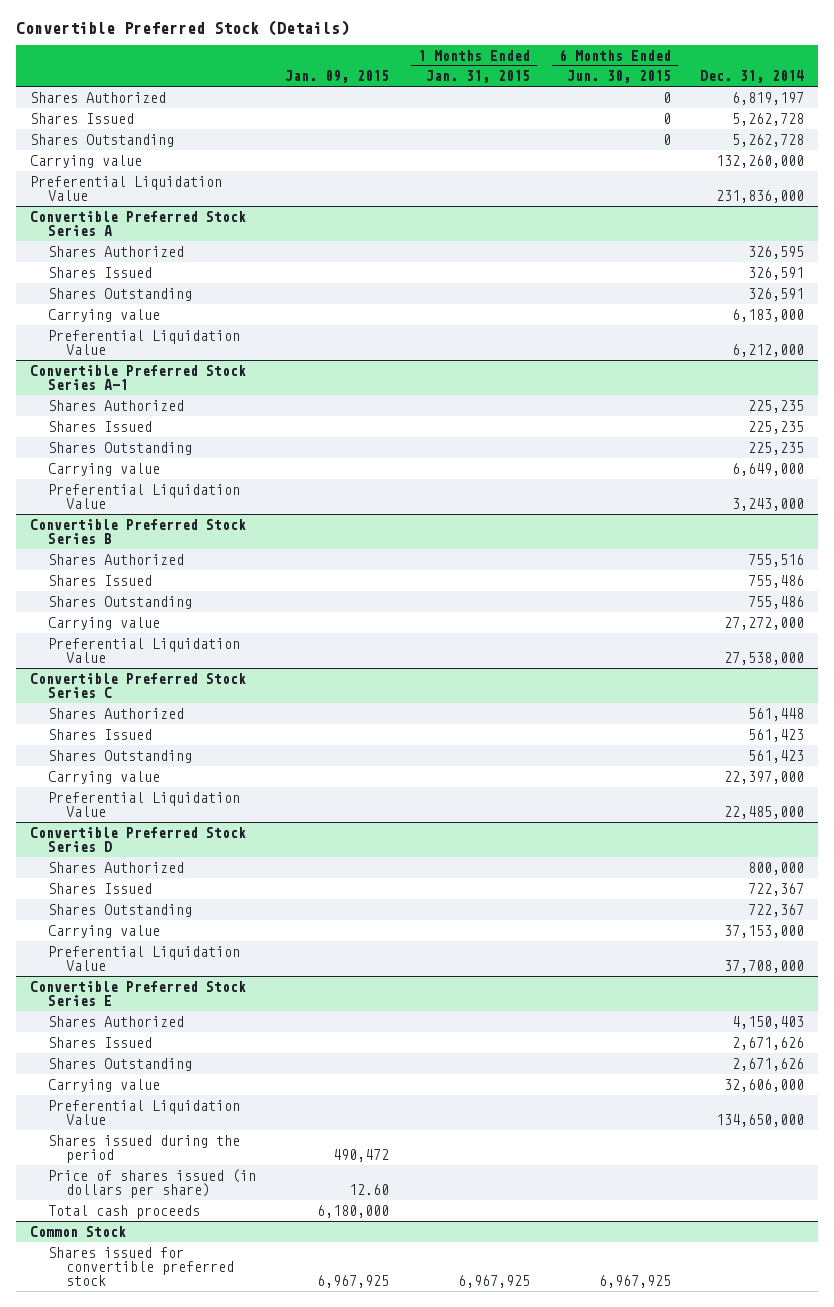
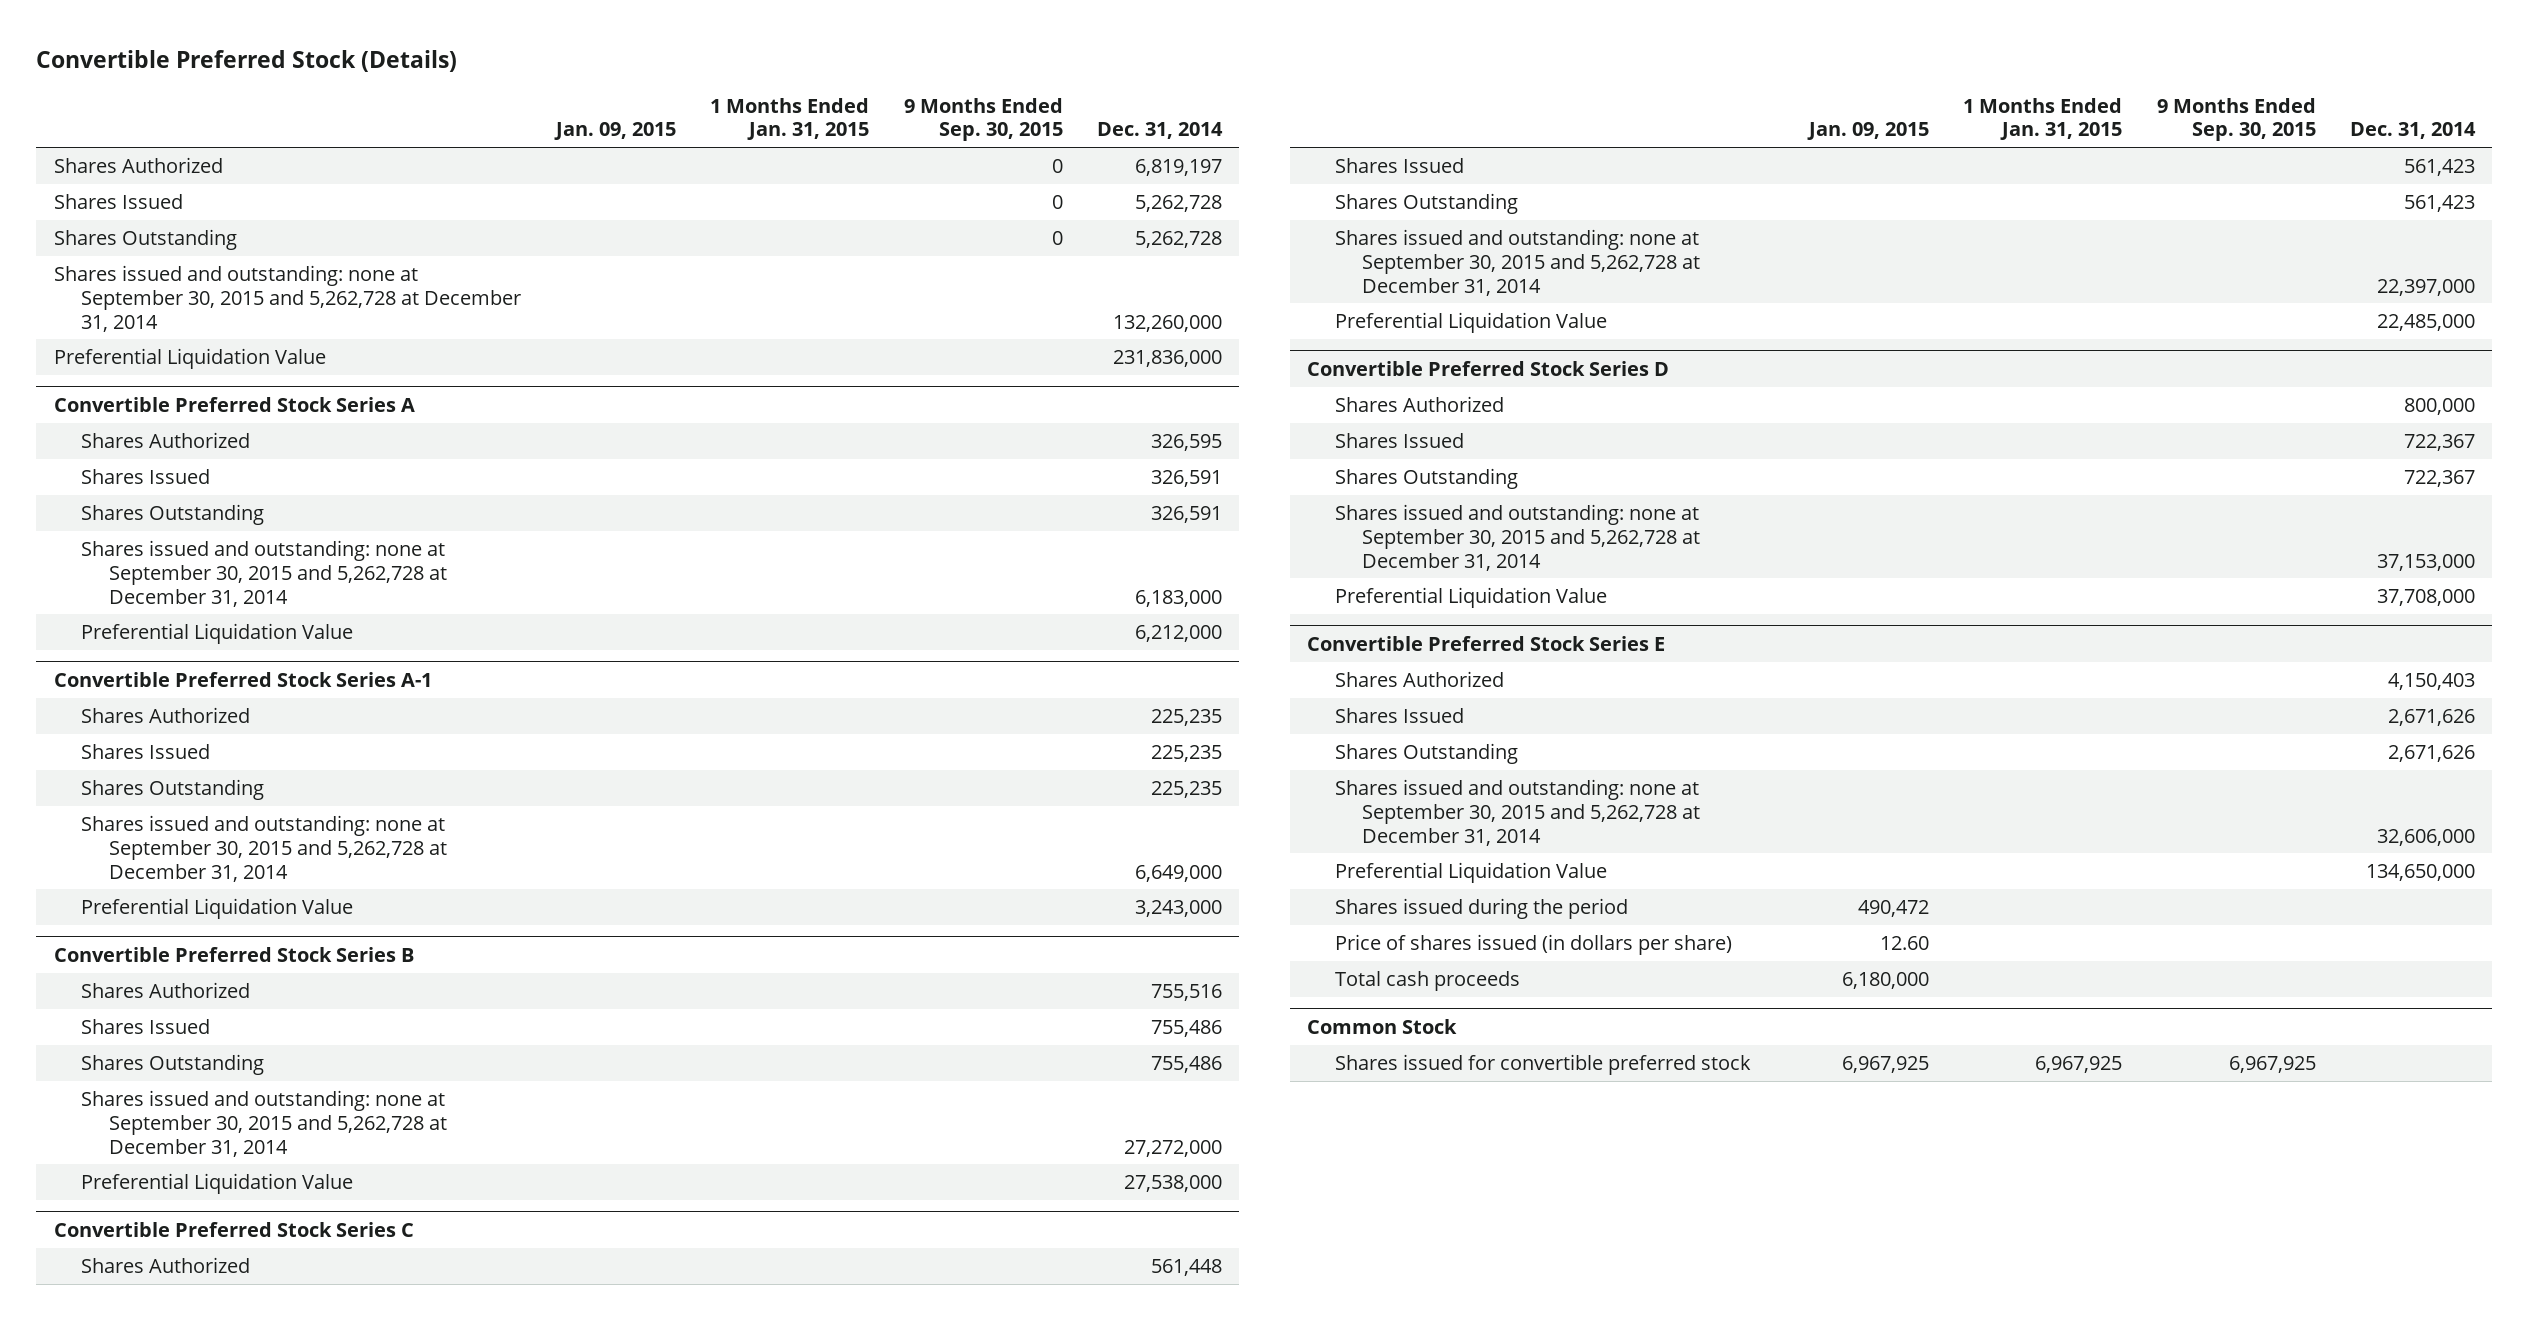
- | Jan. 09, 2015 | 1 Months Ended Jan. 31, 2015 | 6 Months Ended Jun. 30, 2015 | Dec. 31, 2014
+ | Jan. 09, 2015 | 1 Months Ended Jan. 31, 2015 | 9 Months Ended Sep. 30, 2015 | Dec. 31, 2014
- Carrying value | | | | 132,260,000
+ Shares issued and outstanding: none at September 30, 2015 and 5,262,728 at December 31, 2014 | | | | 132,260,000
@ Convertible Preferred Stock Series A
- Carrying value | | | | 6,183,000
+ Shares issued and outstanding: none at September 30, 2015 and 5,262,728 at December 31, 2014 | | | | 6,183,000
@ Convertible Preferred Stock Series A-1
- Carrying value | | | | 6,649,000
+ Shares issued and outstanding: none at September 30, 2015 and 5,262,728 at December 31, 2014 | | | | 6,649,000
@ Convertible Preferred Stock Series B
- Carrying value | | | | 27,272,000
+ Shares issued and outstanding: none at September 30, 2015 and 5,262,728 at December 31, 2014 | | | | 27,272,000
@ Convertible Preferred Stock Series C
- Carrying value | | | | 22,397,000
+ Shares issued and outstanding: none at September 30, 2015 and 5,262,728 at December 31, 2014 | | | | 22,397,000
@ Convertible Preferred Stock Series D
- Carrying value | | | | 37,153,000
+ Shares issued and outstanding: none at September 30, 2015 and 5,262,728 at December 31, 2014 | | | | 37,153,000
@ Convertible Preferred Stock Series E
- Carrying value | | | | 32,606,000
+ Shares issued and outstanding: none at September 30, 2015 and 5,262,728 at December 31, 2014 | | | | 32,606,000

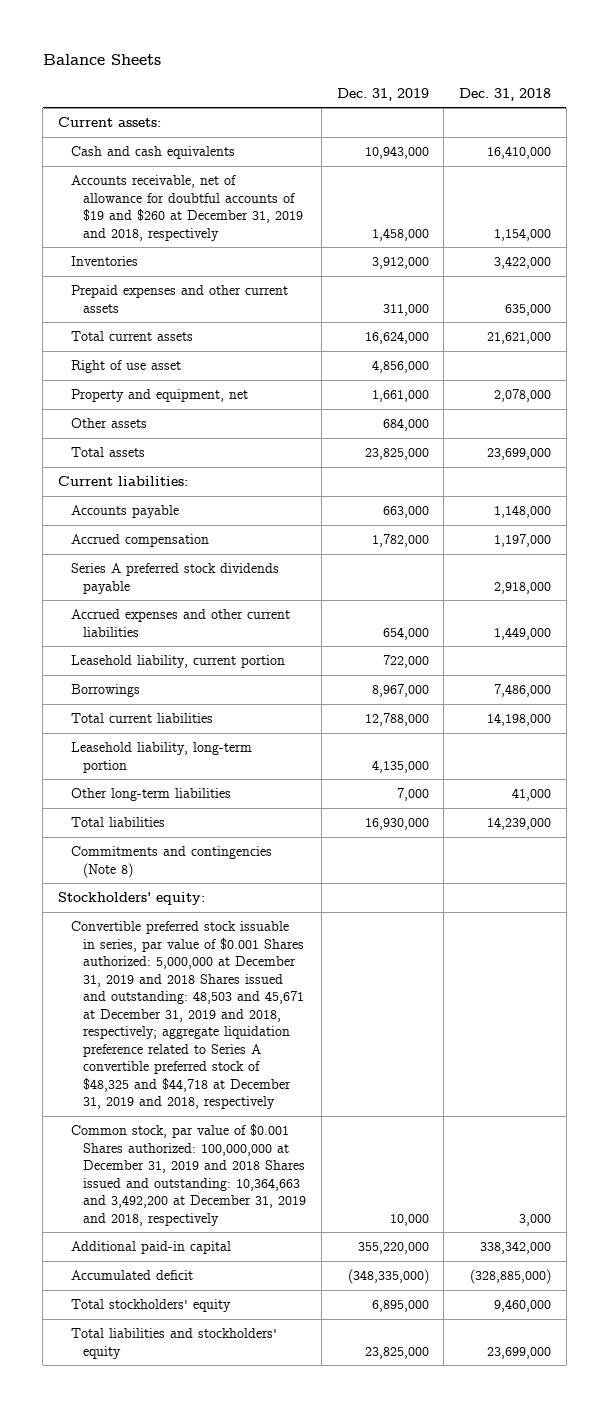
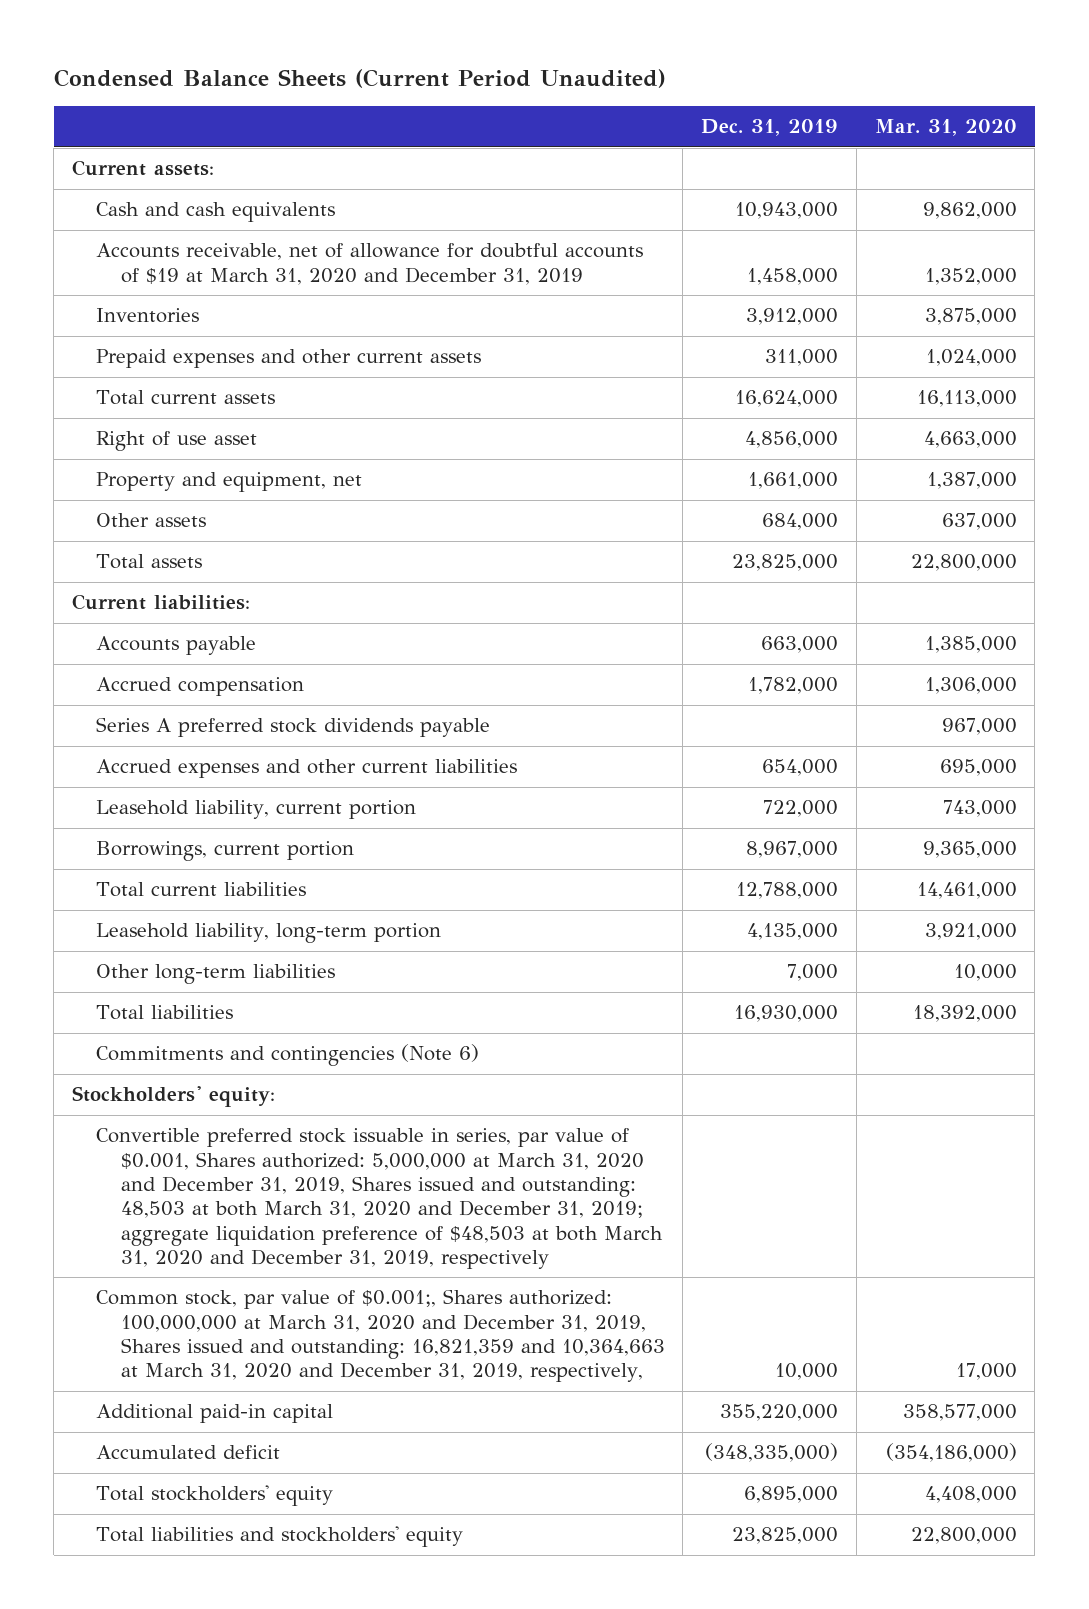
- Balance Sheets
+ Condensed Balance Sheets (Current Period Unaudited)
- | Dec. 31, 2019 | Dec. 31, 2018
+ | Dec. 31, 2019 | Mar. 31, 2020
- Accounts receivable, net of allowance for doubtful accounts of $19 and $260 at December 31, 2019 and 2018, respectively | 1,458,000 | 1,154,000
+ Accounts receivable, net of allowance for doubtful accounts of $19 at March 31, 2020 and December 31, 2019 | 1,458,000 | 1,352,000
- Borrowings | 8,967,000 | 7,486,000
+ Borrowings, current portion | 8,967,000 | 9,365,000
- Commitments and contingencies (Note 8)
+ Commitments and contingencies (Note 6)
- Convertible preferred stock issuable in series, par value of $0.001 Shares authorized: 5,000,000 at December 31, 2019 and 2018 Shares issued and outstanding: 48,503 and 45,671 at December 31, 2019 and 2018, respectively; aggregate liquidation preference related to Series A convertible preferred stock of $48,325 and $44,718 at December 31, 2019 and 2018, respectively
- Common stock, par value of $0.001 Shares authorized: 100,000,000 at December 31, 2019 and 2018 Shares issued and outstanding: 10,364,663 and 3,492,200 at December 31, 2019 and 2018, respectively | 10,000 | 3,000
+ Convertible preferred stock issuable in series, par value of $0.001, Shares authorized: 5,000,000 at March 31, 2020 and December 31, 2019, Shares issued and outstanding: 48,503 at both March 31, 2020 and December 31, 2019; aggregate liquidation preference of $48,503 at both March 31, 2020 and December 31, 2019, respectively
+ Common stock, par value of $0.001;, Shares authorized: 100,000,000 at March 31, 2020 and December 31, 2019, Shares issued and outstanding: 16,821,359 and 10,364,663 at March 31, 2020 and December 31, 2019, respectively, | 10,000 | 17,000

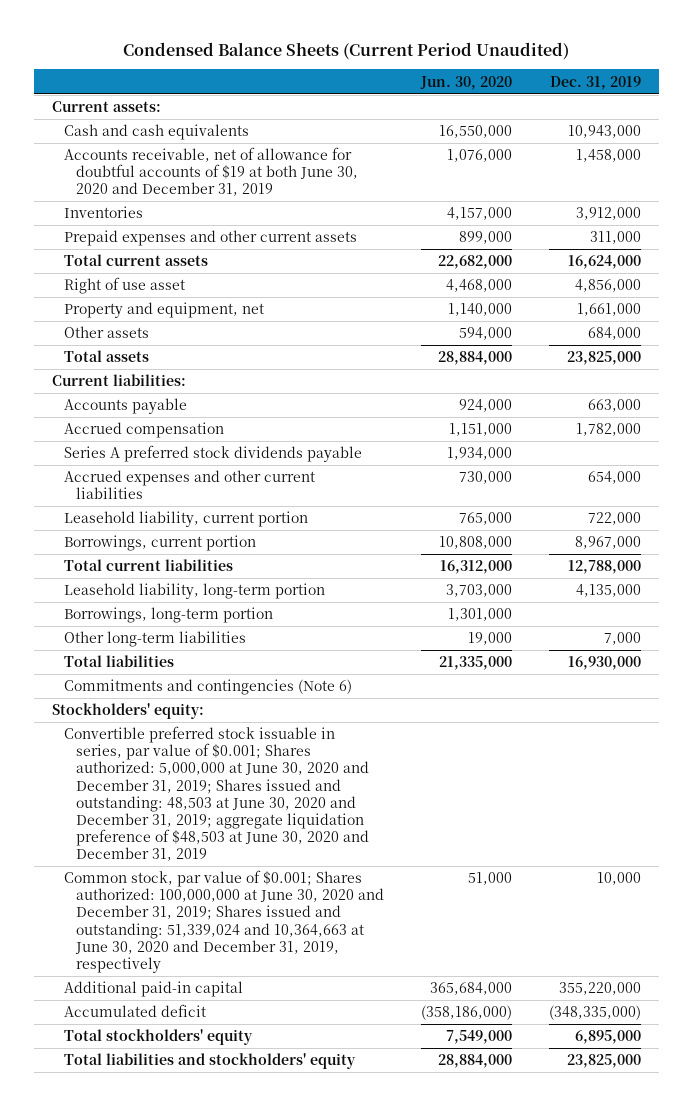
- | Dec. 31, 2019 | Mar. 31, 2020
+ | Jun. 30, 2020 | Dec. 31, 2019
- Accounts receivable, net of allowance for doubtful accounts of $19 at March 31, 2020 and December 31, 2019 | 1,458,000 | 1,352,000
+ Accounts receivable, net of allowance for doubtful accounts of $19 at both June 30, 2020 and December 31, 2019 | 1,076,000 | 1,458,000
+ Borrowings, long-term portion | 1,301,000 |
- Convertible preferred stock issuable in series, par value of $0.001, Shares authorized: 5,000,000 at March 31, 2020 and December 31, 2019, Shares issued and outstanding: 48,503 at both March 31, 2020 and December 31, 2019; aggregate liquidation preference of $48,503 at both March 31, 2020 and December 31, 2019, respectively
- Common stock, par value of $0.001;, Shares authorized: 100,000,000 at March 31, 2020 and December 31, 2019, Shares issued and outstanding: 16,821,359 and 10,364,663 at March 31, 2020 and December 31, 2019, respectively, | 10,000 | 17,000
+ Convertible preferred stock issuable in series, par value of $0.001; Shares authorized: 5,000,000 at June 30, 2020 and December 31, 2019; Shares issued and outstanding: 48,503 at June 30, 2020 and December 31, 2019; aggregate liquidation preference of $48,503 at June 30, 2020 and December 31, 2019
+ Common stock, par value of $0.001; Shares authorized: 100,000,000 at June 30, 2020 and December 31, 2019; Shares issued and outstanding: 51,339,024 and 10,364,663 at June 30, 2020 and December 31, 2019, respectively | 51,000 | 10,000

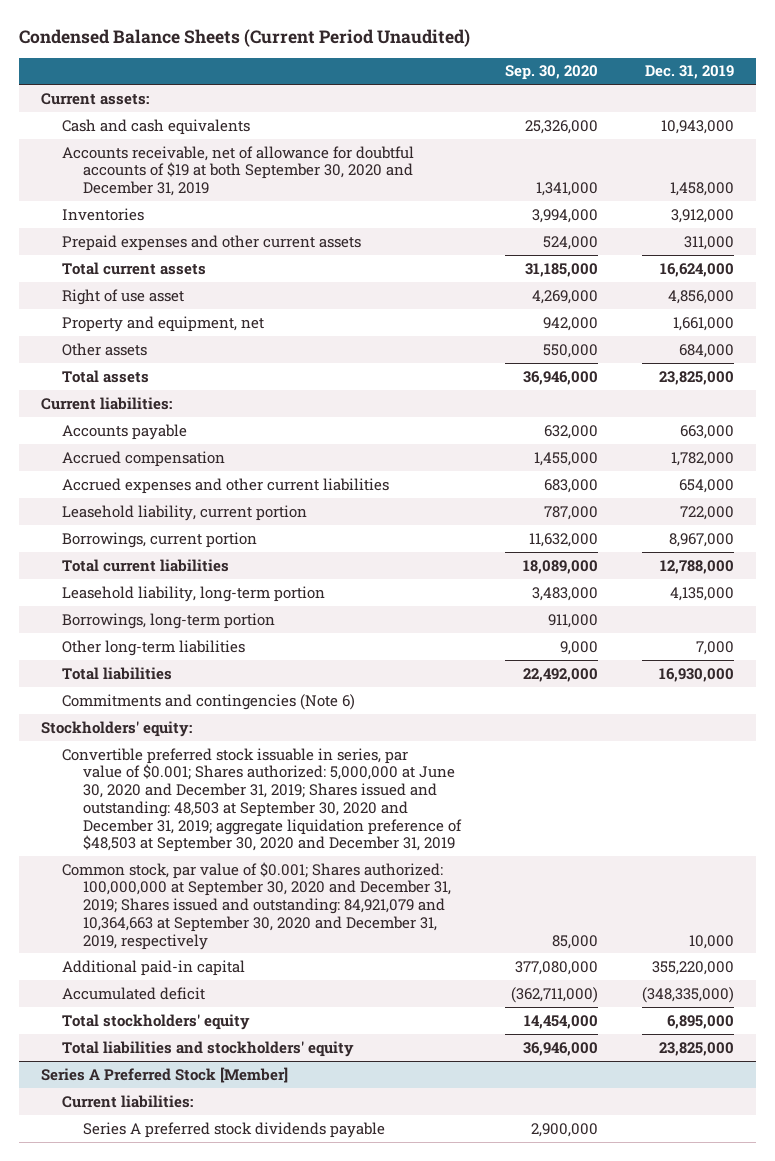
- | Jun. 30, 2020 | Dec. 31, 2019
+ | Sep. 30, 2020 | Dec. 31, 2019
- Accounts receivable, net of allowance for doubtful accounts of $19 at both June 30, 2020 and December 31, 2019 | 1,076,000 | 1,458,000
+ Accounts receivable, net of allowance for doubtful accounts of $19 at both September 30, 2020 and December 31, 2019 | 1,341,000 | 1,458,000
- Series A preferred stock dividends payable | 1,934,000 |
- Convertible preferred stock issuable in series, par value of $0.001; Shares authorized: 5,000,000 at June 30, 2020 and December 31, 2019; Shares issued and outstanding: 48,503 at June 30, 2020 and December 31, 2019; aggregate liquidation preference of $48,503 at June 30, 2020 and December 31, 2019
- Common stock, par value of $0.001; Shares authorized: 100,000,000 at June 30, 2020 and December 31, 2019; Shares issued and outstanding: 51,339,024 and 10,364,663 at June 30, 2020 and December 31, 2019, respectively | 51,000 | 10,000
+ Convertible preferred stock issuable in series, par value of $0.001; Shares authorized: 5,000,000 at June 30, 2020 and December 31, 2019; Shares issued and outstanding: 48,503 at September 30, 2020 and December 31, 2019; aggregate liquidation preference of $48,503 at September 30, 2020 and December 31, 2019
+ Common stock, par value of $0.001; Shares authorized: 100,000,000 at September 30, 2020 and December 31, 2019; Shares issued and outstanding: 84,921,079 and 10,364,663 at September 30, 2020 and December 31, 2019, respectively | 85,000 | 10,000
+ Series A Preferred Stock [Member]
+ Current liabilities:
+ Series A preferred stock dividends payable | 2,900,000 |

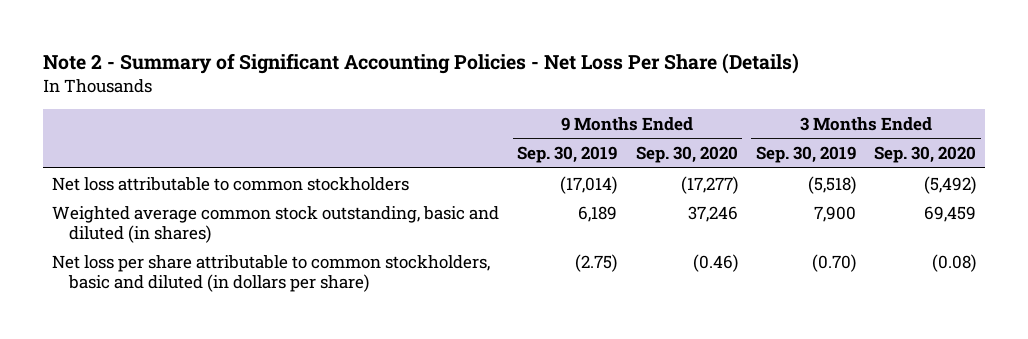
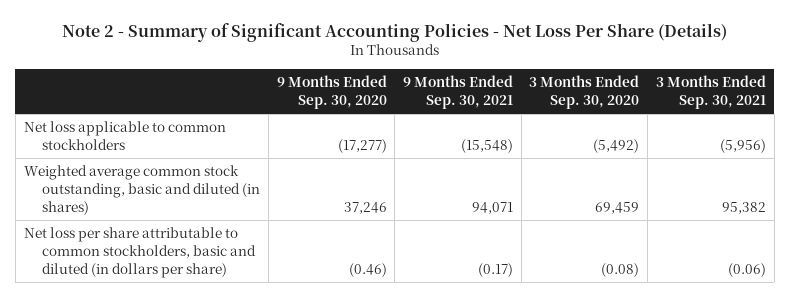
- | 9 Months Ended Sep. 30, 2019 | 9 Months Ended Sep. 30, 2020 | 3 Months Ended Sep. 30, 2019 | 3 Months Ended Sep. 30, 2020
+ | 9 Months Ended Sep. 30, 2020 | 9 Months Ended Sep. 30, 2021 | 3 Months Ended Sep. 30, 2020 | 3 Months Ended Sep. 30, 2021
- Net loss attributable to common stockholders | (17,014) | (17,277) | (5,518) | (5,492)
+ Net loss applicable to common stockholders | (17,277) | (15,548) | (5,492) | (5,956)

